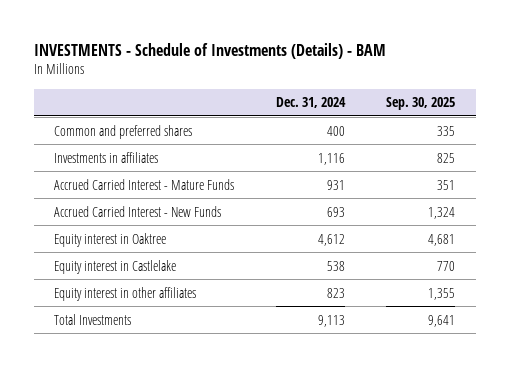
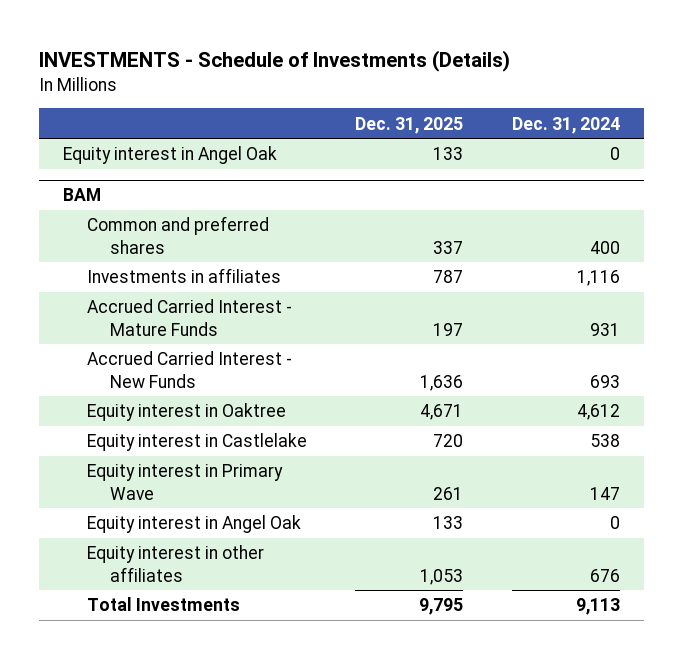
- INVESTMENTS - Schedule of Investments (Details) - BAM
+ INVESTMENTS - Schedule of Investments (Details)
- | Dec. 31, 2024 | Sep. 30, 2025
+ | Dec. 31, 2025 | Dec. 31, 2024
+ Equity interest in Angel Oak | 133 | 0
+ BAM
- Equity interest in other affiliates | 823 | 1,355
+ Equity interest in Primary Wave | 261 | 147
+ Equity interest in Angel Oak | 133 | 0
+ Equity interest in other affiliates | 1,053 | 676

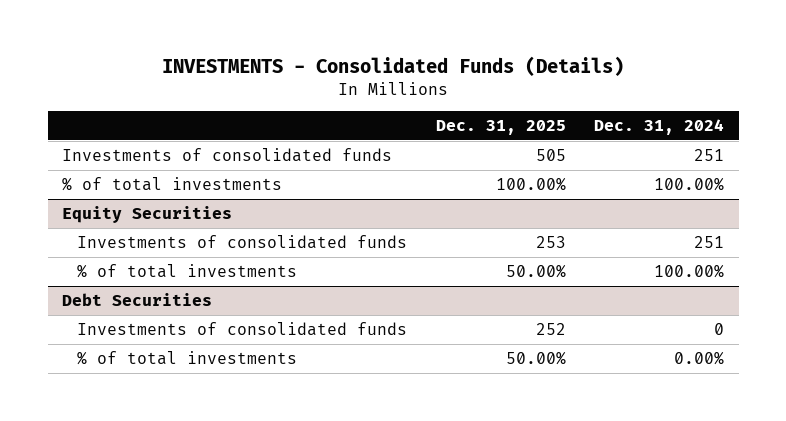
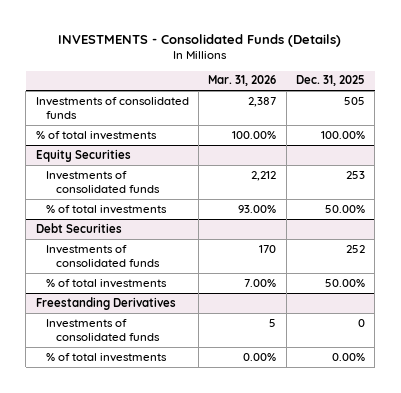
- | Dec. 31, 2025 | Dec. 31, 2024
+ | Mar. 31, 2026 | Dec. 31, 2025
+ Freestanding Derivatives
+ Investments of consolidated funds | 5 | 0
+ % of total investments | 0.00% | 0.00%

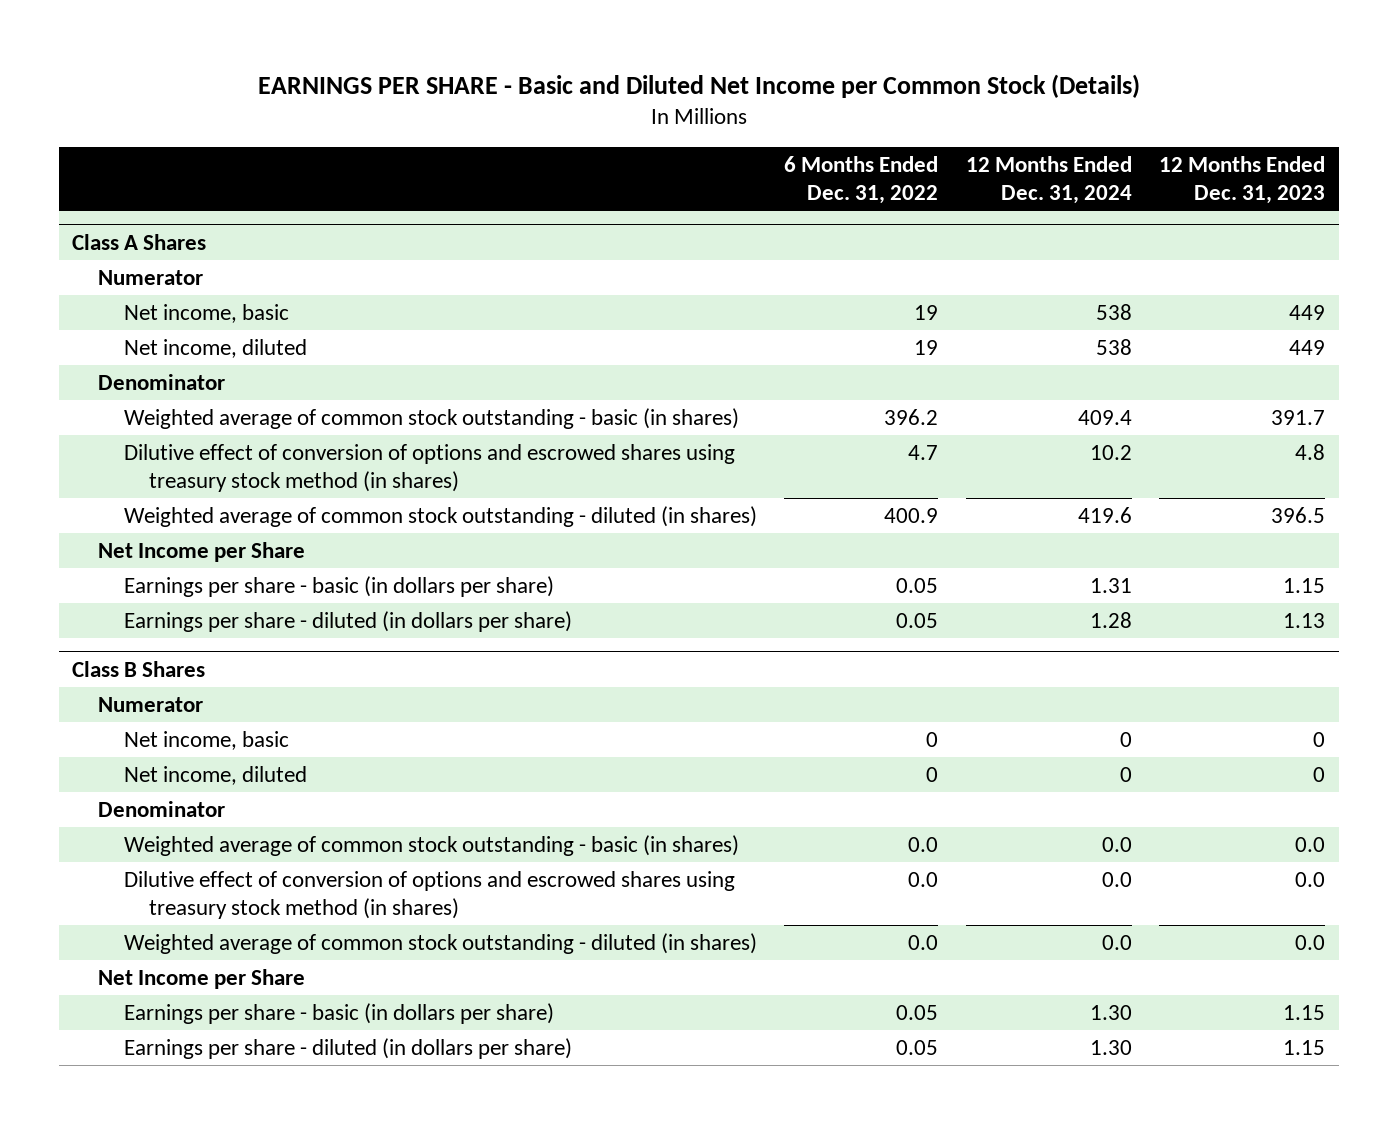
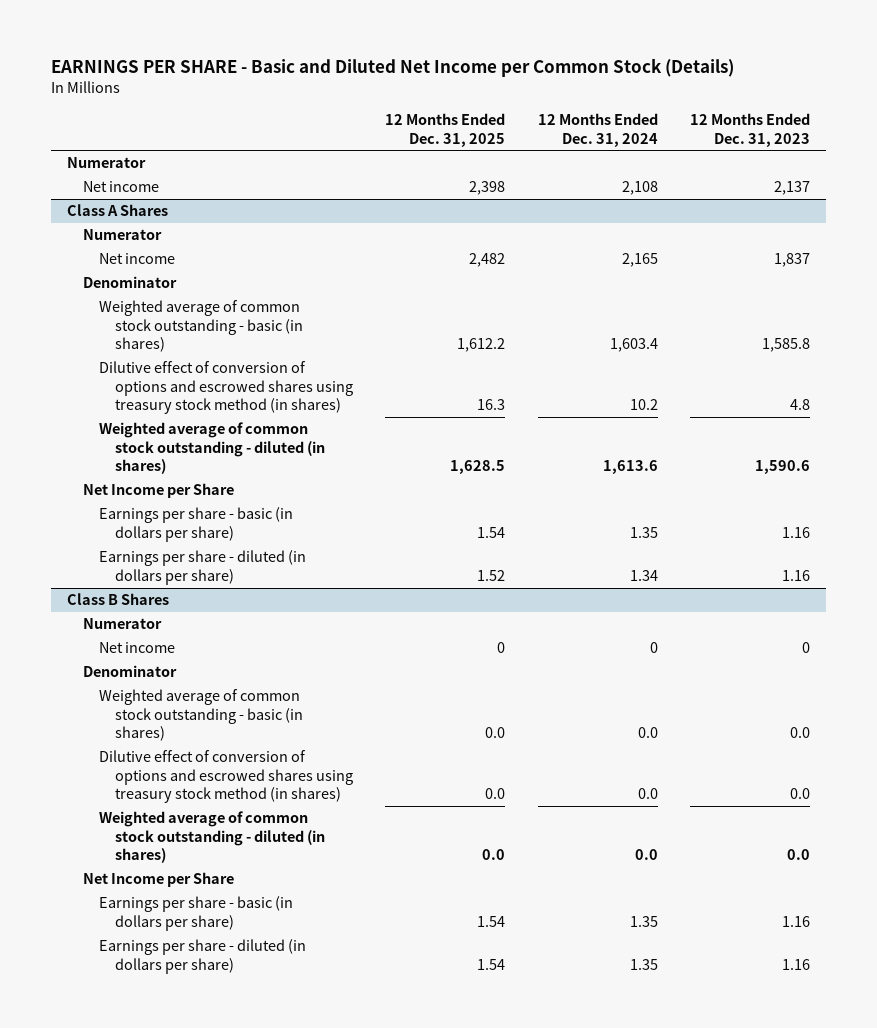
- | 6 Months Ended Dec. 31, 2022 | 12 Months Ended Dec. 31, 2024 | 12 Months Ended Dec. 31, 2023
+ | 12 Months Ended Dec. 31, 2025 | 12 Months Ended Dec. 31, 2024 | 12 Months Ended Dec. 31, 2023
+ Numerator
+ Net income | 2,398 | 2,108 | 2,137
@ Class A Shares
- Net income, basic | 19 | 538 | 449
- Net income, diluted | 19 | 538 | 449
+ Net income | 2,482 | 2,165 | 1,837
- Weighted average of common stock outstanding - basic (in shares) | 396.2 | 409.4 | 391.7
+ Weighted average of common stock outstanding - basic (in shares) | 1,612.2 | 1,603.4 | 1,585.8
- Weighted average of common stock outstanding - diluted (in shares) | 400.9 | 419.6 | 396.5
+ Weighted average of common stock outstanding - diluted (in shares) | 1,628.5 | 1,613.6 | 1,590.6
- Earnings per share - basic (in dollars per share) | 0.05 | 1.31 | 1.15
- Earnings per share - diluted (in dollars per share) | 0.05 | 1.28 | 1.13
+ Earnings per share - basic (in dollars per share) | 1.54 | 1.35 | 1.16
+ Earnings per share - diluted (in dollars per share) | 1.52 | 1.34 | 1.16
@ Class B Shares
- Net income, basic | 0 | 0 | 0
- Net income, diluted | 0 | 0 | 0
+ Net income | 0 | 0 | 0
- Earnings per share - basic (in dollars per share) | 0.05 | 1.30 | 1.15
- Earnings per share - diluted (in dollars per share) | 0.05 | 1.30 | 1.15
+ Earnings per share - basic (in dollars per share) | 1.54 | 1.35 | 1.16
+ Earnings per share - diluted (in dollars per share) | 1.54 | 1.35 | 1.16

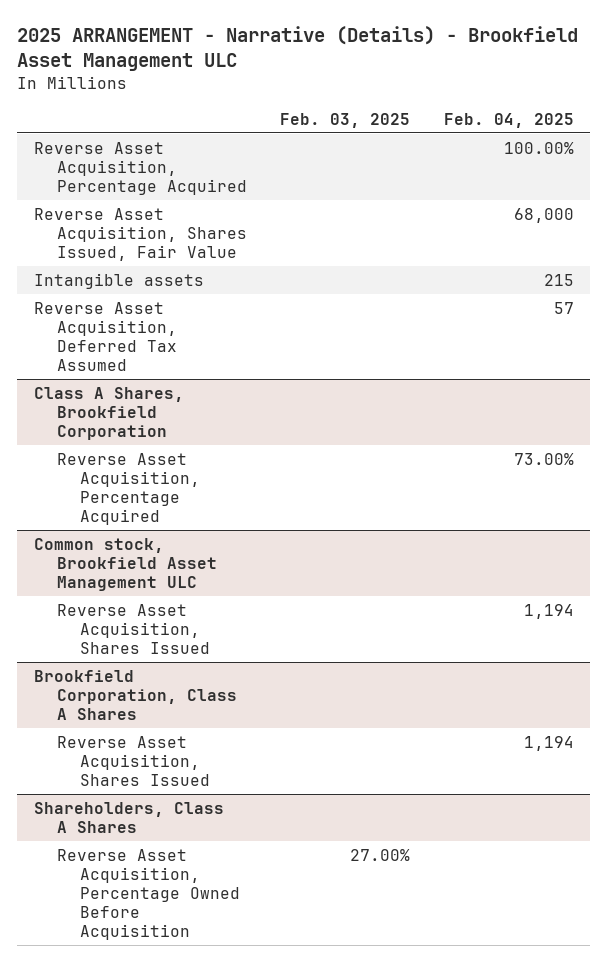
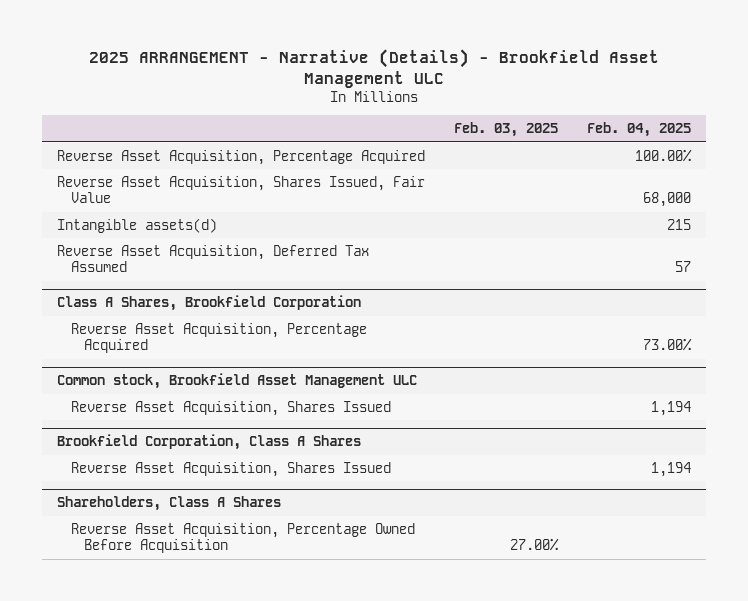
- Intangible assets | | 215
+ Intangible assets(d) | | 215

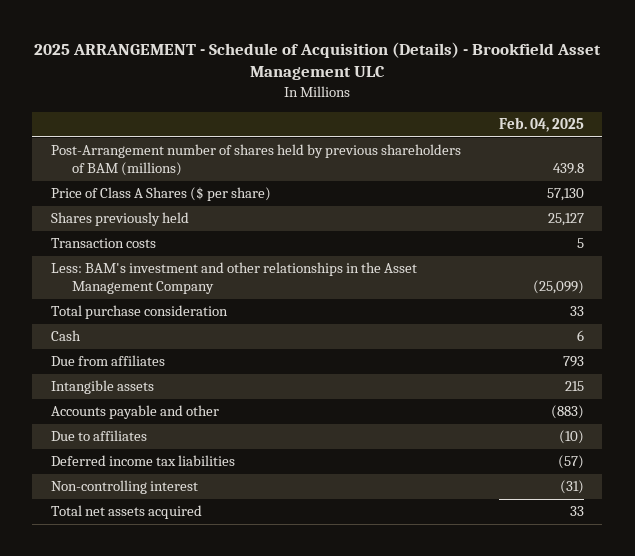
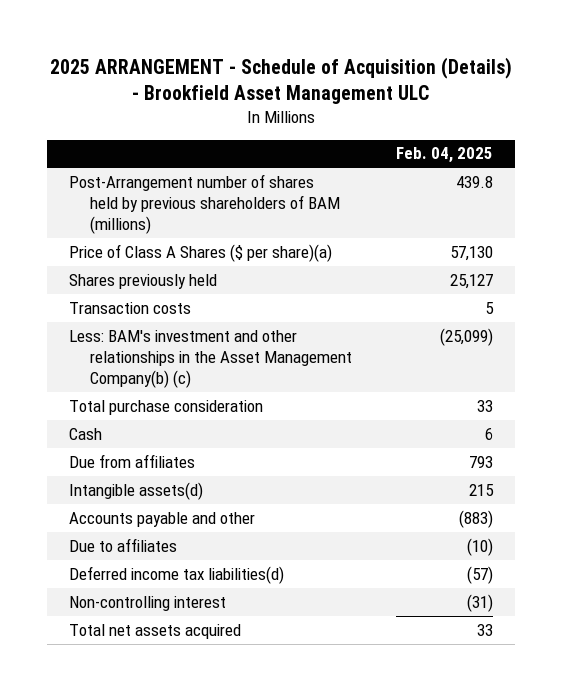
- Price of Class A Shares ($ per share) | 57,130
+ Price of Class A Shares ($ per share)(a) | 57,130
- Less: BAM's investment and other relationships in the Asset Management Company | (25,099)
+ Less: BAM's investment and other relationships in the Asset Management Company(b) (c) | (25,099)
- Intangible assets | 215
+ Intangible assets(d) | 215
- Deferred income tax liabilities | (57)
+ Deferred income tax liabilities(d) | (57)

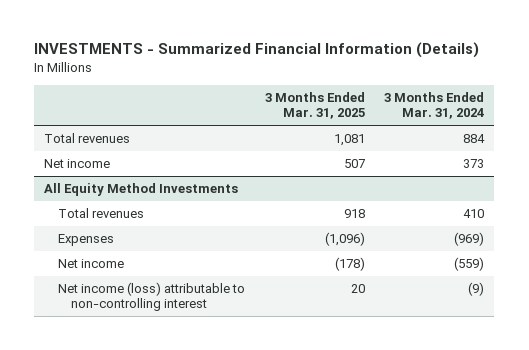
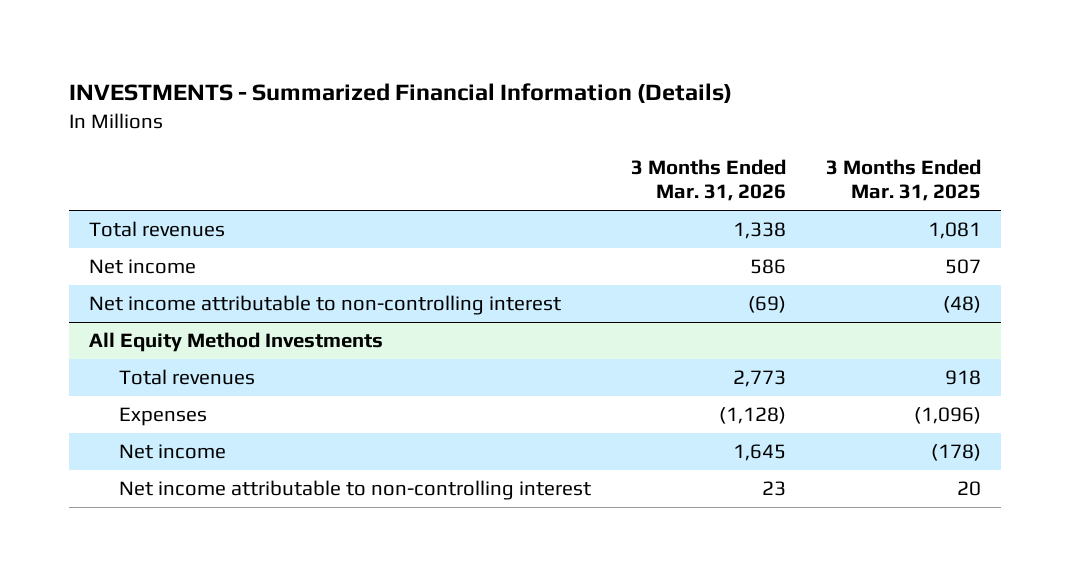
- | 3 Months Ended Mar. 31, 2025 | 3 Months Ended Mar. 31, 2024
+ | 3 Months Ended Mar. 31, 2026 | 3 Months Ended Mar. 31, 2025
+ Net income attributable to non-controlling interest | (69) | (48)
@ All Equity Method Investments
- Net income (loss) attributable to non-controlling interest | 20 | (9)
+ Net income attributable to non-controlling interest | 23 | 20

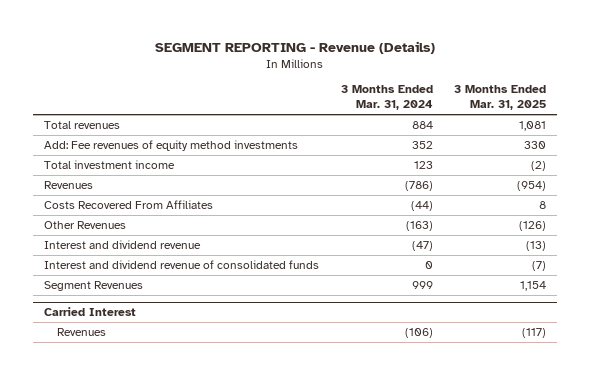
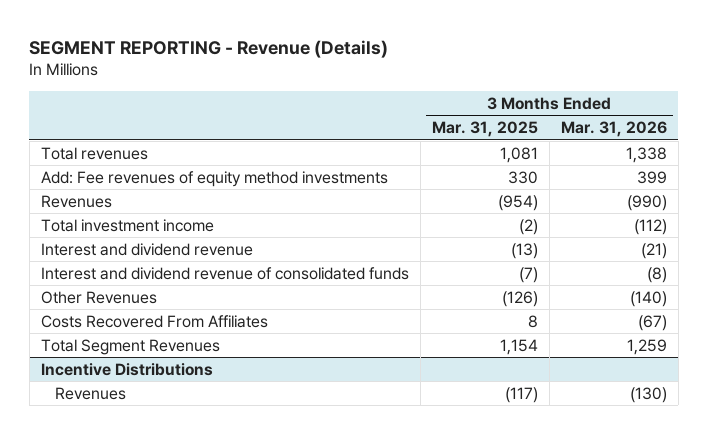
- | 3 Months Ended Mar. 31, 2024 | 3 Months Ended Mar. 31, 2025
+ | 3 Months Ended Mar. 31, 2025 | 3 Months Ended Mar. 31, 2026
moved down: Total investment income | (2) | (112)
- Segment Revenues | 999 | 1,154
- Carried Interest
moved down: Other Revenues | (126) | (140)
moved down: Costs Recovered From Affiliates | 8 | (67)
+ Total Segment Revenues | 1,154 | 1,259
+ Incentive Distributions

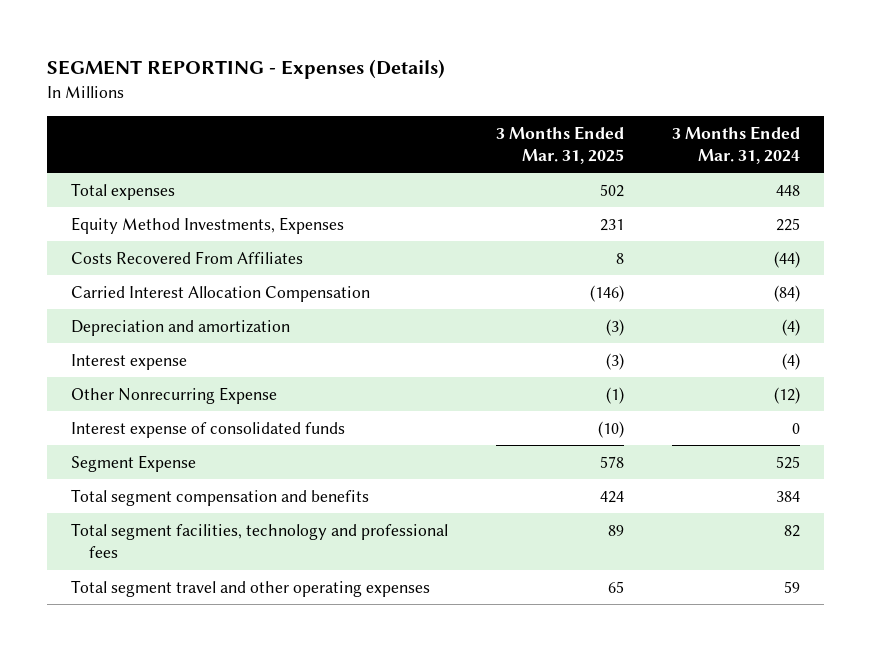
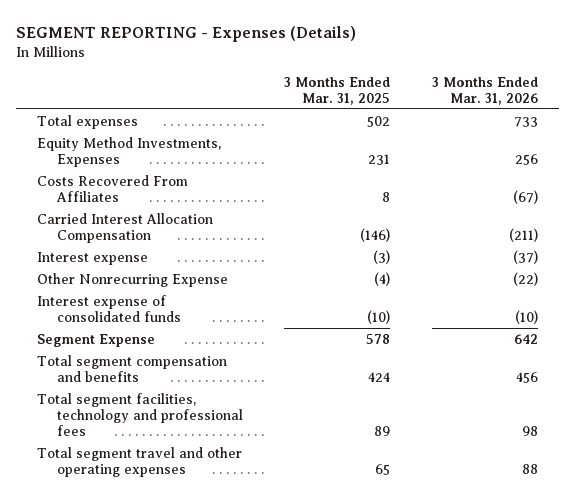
- | 3 Months Ended Mar. 31, 2025 | 3 Months Ended Mar. 31, 2024
+ | 3 Months Ended Mar. 31, 2025 | 3 Months Ended Mar. 31, 2026
- Depreciation and amortization | (3) | (4)
- Other Nonrecurring Expense | (1) | (12)
+ Other Nonrecurring Expense | (4) | (22)

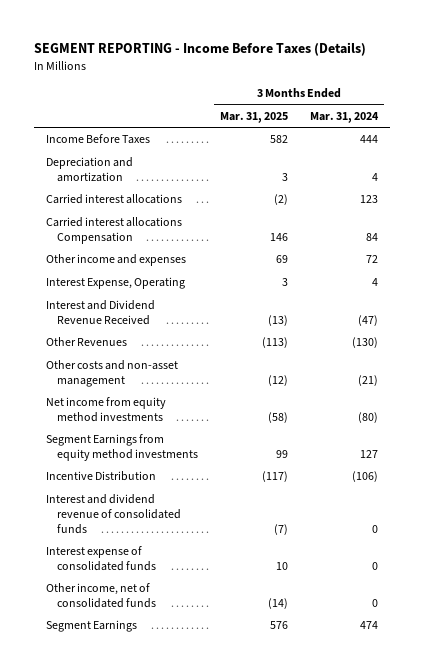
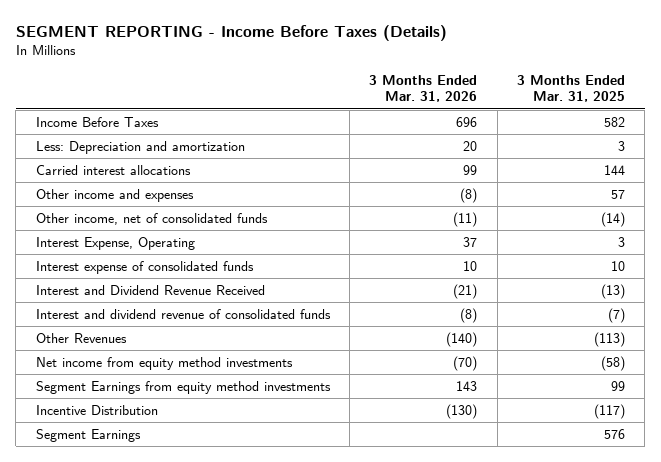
- | 3 Months Ended Mar. 31, 2025 | 3 Months Ended Mar. 31, 2024
+ | 3 Months Ended Mar. 31, 2026 | 3 Months Ended Mar. 31, 2025
- Depreciation and amortization | 3 | 4
- Carried interest allocations | (2) | 123
- Carried interest allocations Compensation | 146 | 84
- Other income and expenses | 69 | 72
+ Less: Depreciation and amortization | 20 | 3
+ Carried interest allocations | 99 | 144
+ Other income and expenses | (8) | 57
moved up: Other income, net of consolidated funds | (11) | (14)
moved up: Interest expense of consolidated funds | 10 | 10
moved up: Interest and dividend revenue of consolidated funds | (8) | (7)
- Other costs and non-asset management | (12) | (21)

